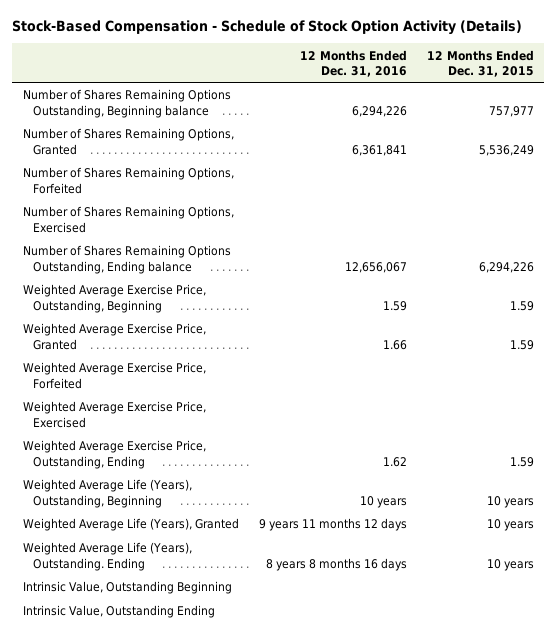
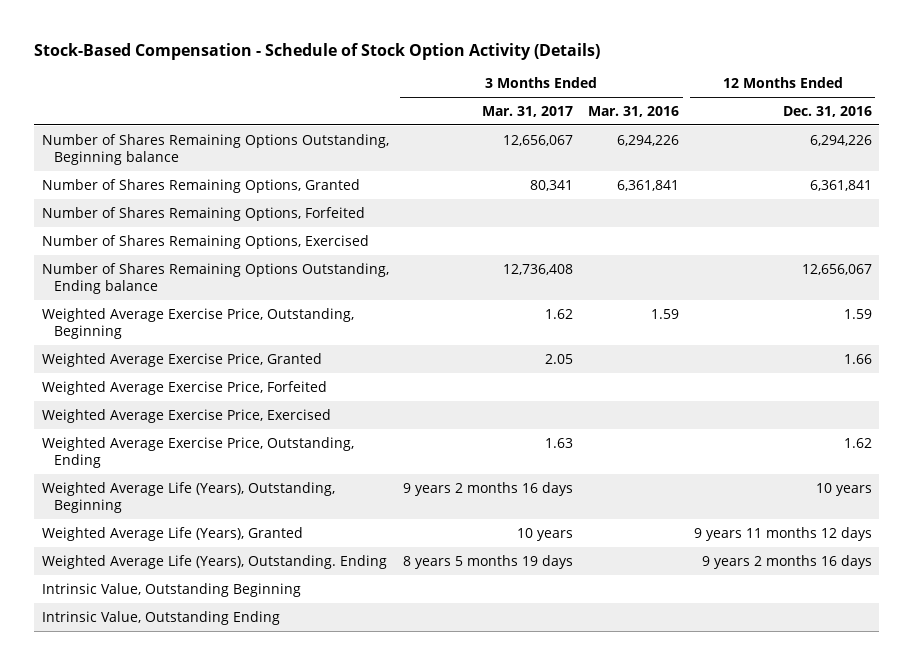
- | 12 Months Ended Dec. 31, 2016 | 12 Months Ended Dec. 31, 2015
+ | 3 Months Ended Mar. 31, 2017 | 3 Months Ended Mar. 31, 2016 | 12 Months Ended Dec. 31, 2016
- Weighted Average Life (Years), Outstanding. Ending | 8 years 8 months 16 days | 10 years
+ Weighted Average Life (Years), Outstanding. Ending | 8 years 5 months 19 days | | 9 years 2 months 16 days

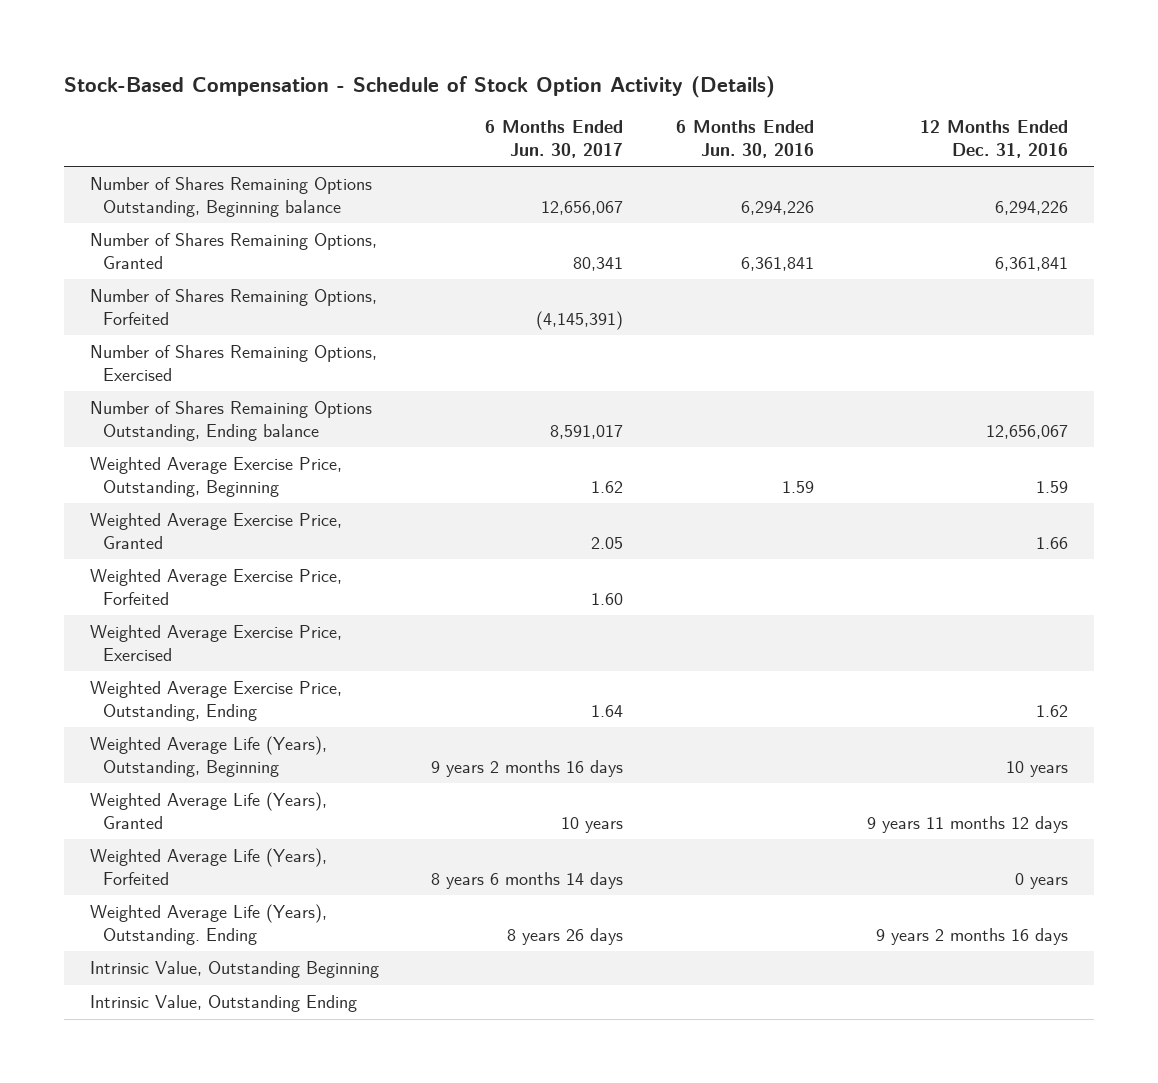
- | 3 Months Ended Mar. 31, 2017 | 3 Months Ended Mar. 31, 2016 | 12 Months Ended Dec. 31, 2016
+ | 6 Months Ended Jun. 30, 2017 | 6 Months Ended Jun. 30, 2016 | 12 Months Ended Dec. 31, 2016
+ Weighted Average Life (Years), Forfeited | 8 years 6 months 14 days | | 0 years

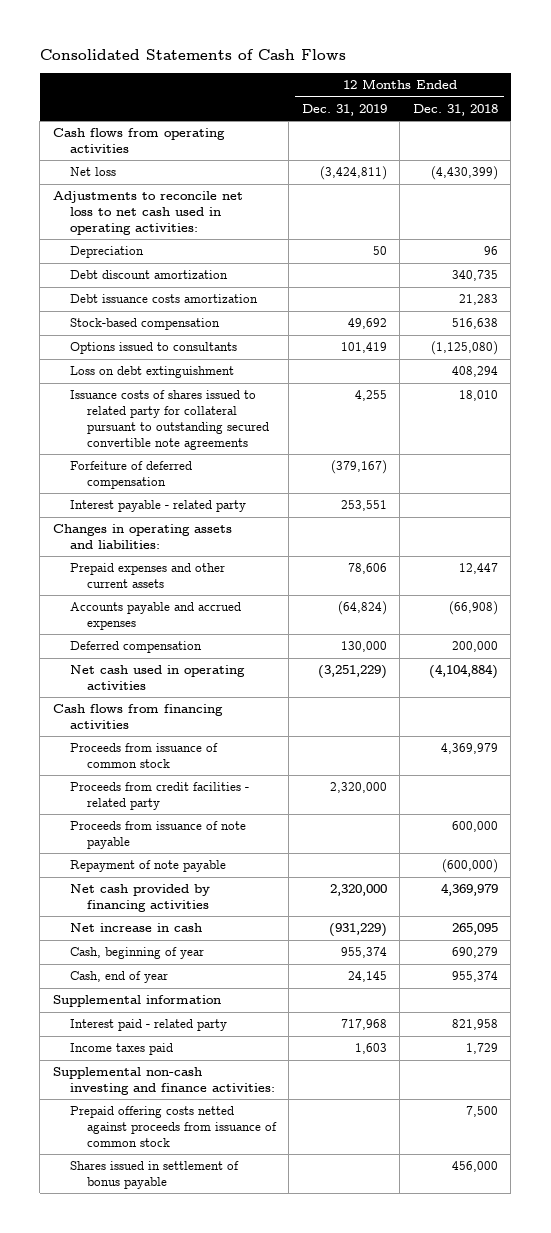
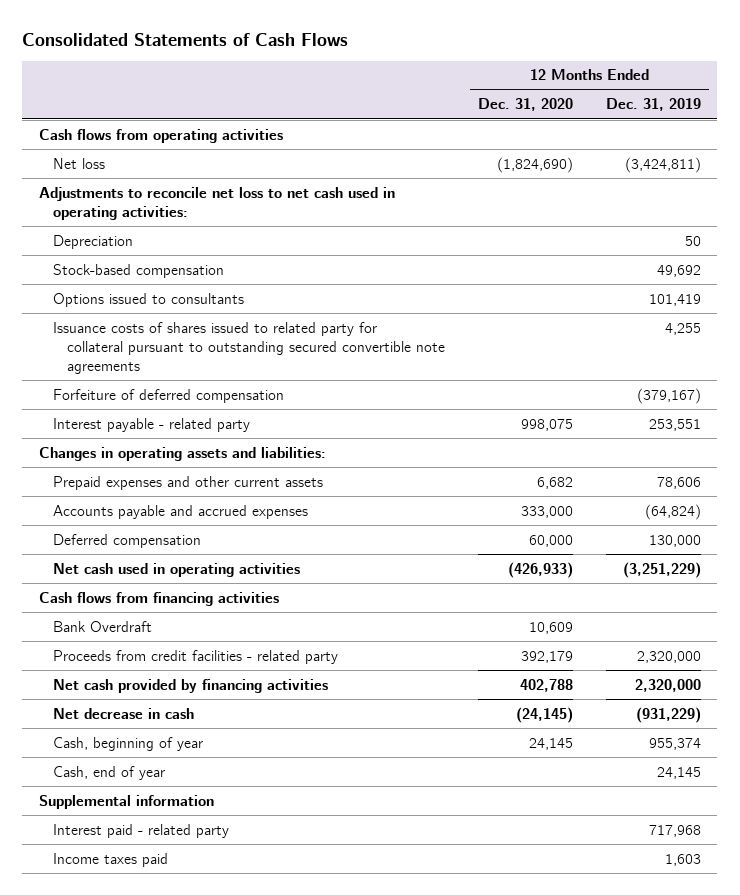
- | 12 Months Ended Dec. 31, 2019 | 12 Months Ended Dec. 31, 2018
+ | 12 Months Ended Dec. 31, 2020 | 12 Months Ended Dec. 31, 2019
- Debt discount amortization | | 340,735
- Debt issuance costs amortization | | 21,283
- Loss on debt extinguishment | | 408,294
- Proceeds from issuance of common stock | | 4,369,979
+ Bank Overdraft | 10,609 |
- Proceeds from issuance of note payable | | 600,000
- Repayment of note payable | | (600,000)
- Net increase in cash | (931,229) | 265,095
+ Net decrease in cash | (24,145) | (931,229)
- Supplemental non-cash investing and finance activities:
- Prepaid offering costs netted against proceeds from issuance of common stock | | 7,500
- Shares issued in settlement of bonus payable | | 456,000

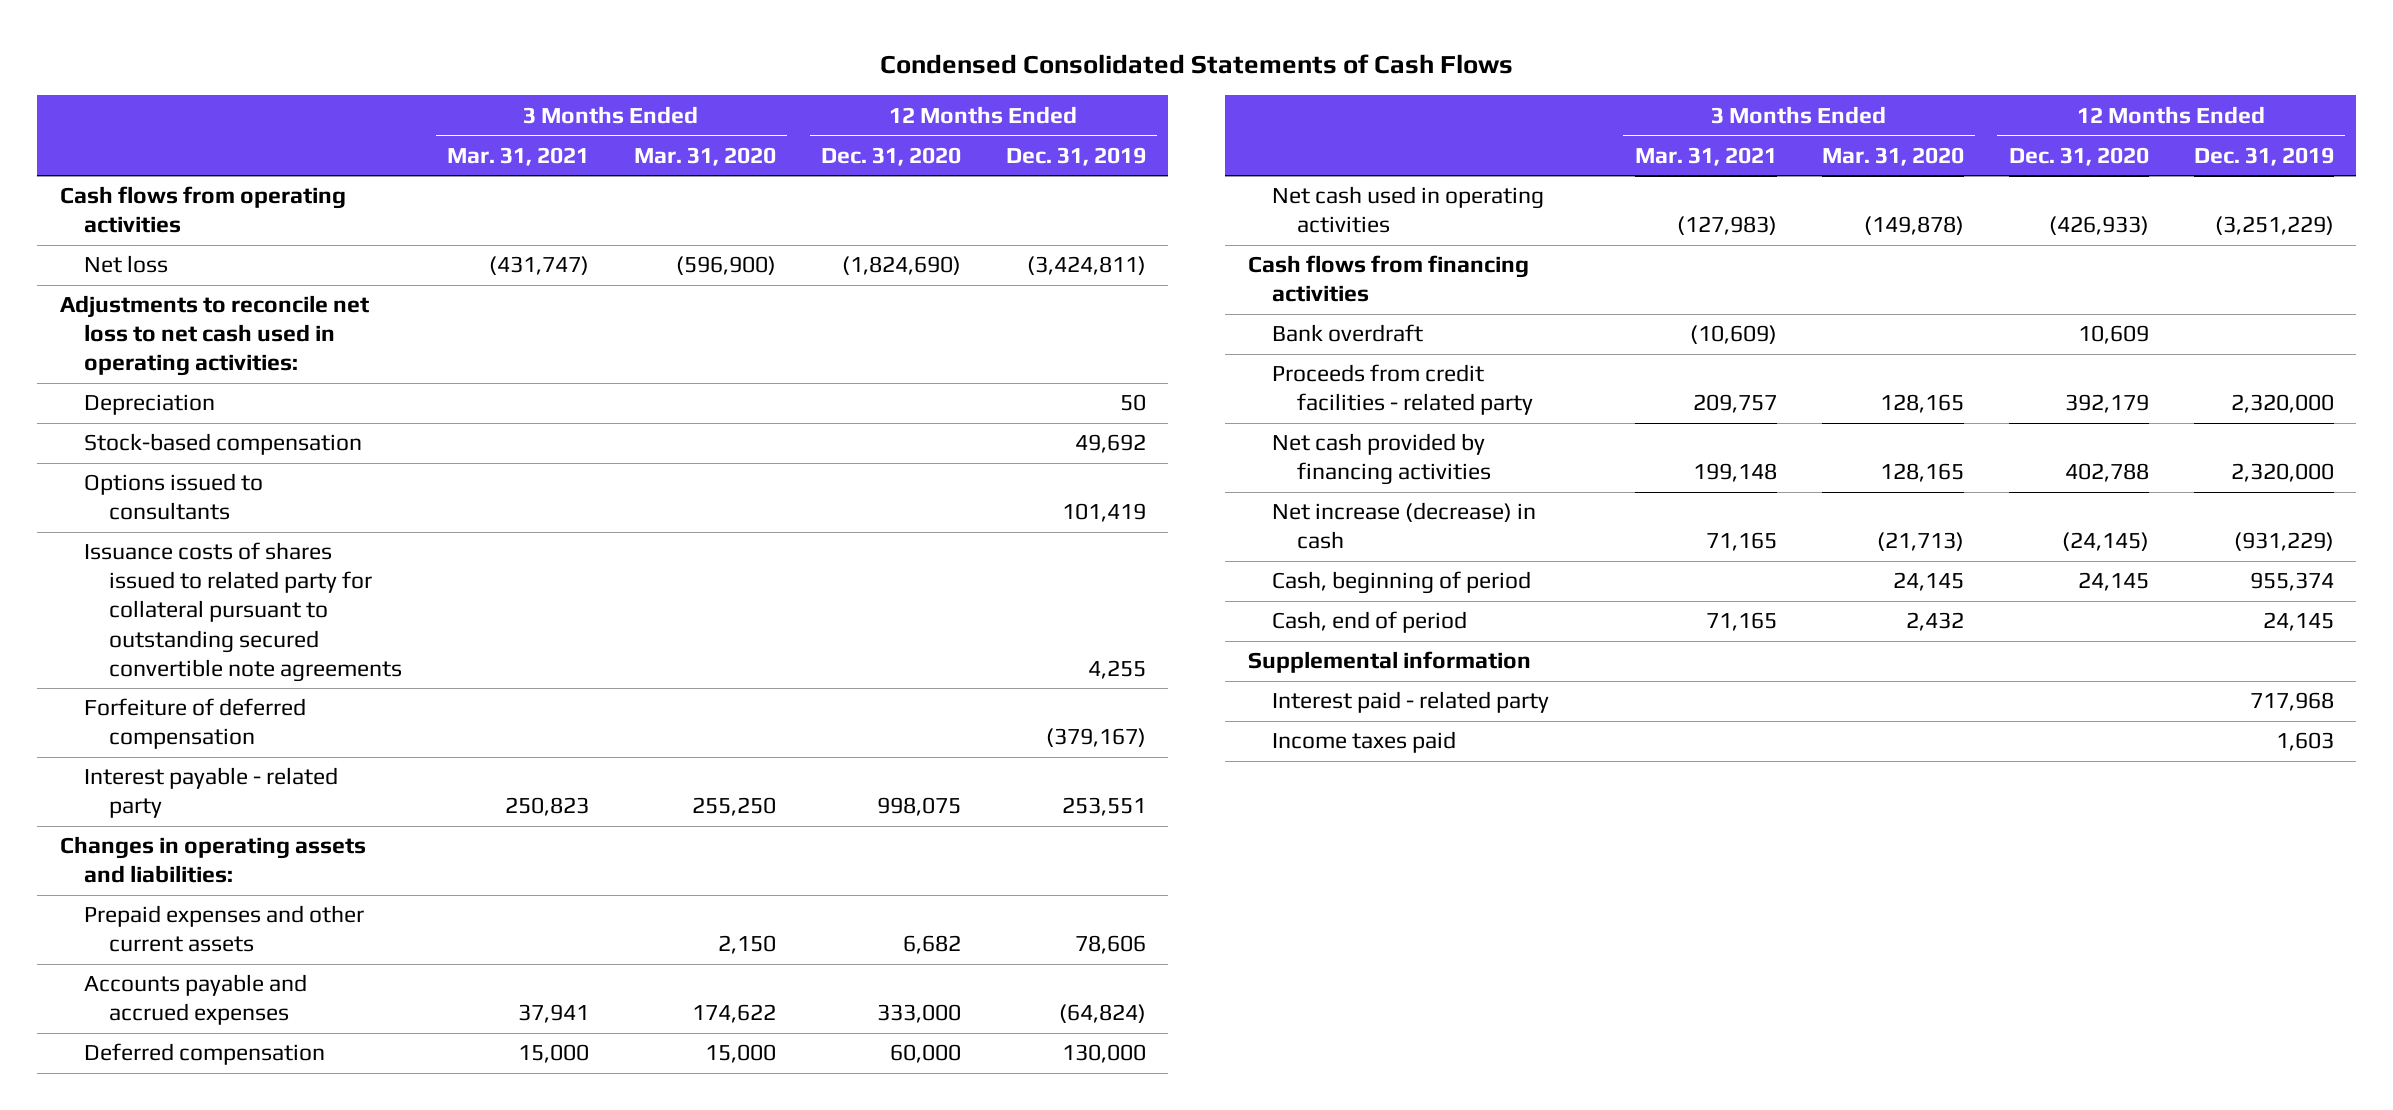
- Consolidated Statements of Cash Flows
+ Condensed Consolidated Statements of Cash Flows
- | 12 Months Ended Dec. 31, 2020 | 12 Months Ended Dec. 31, 2019
+ | 3 Months Ended Mar. 31, 2021 | 3 Months Ended Mar. 31, 2020 | 12 Months Ended Dec. 31, 2020 | 12 Months Ended Dec. 31, 2019
- Bank Overdraft | 10,609 |
+ Bank overdraft | (10,609) | | 10,609 |
- Net decrease in cash | (24,145) | (931,229)
- Cash, beginning of year | 24,145 | 955,374
- Cash, end of year | | 24,145
+ Net increase (decrease) in cash | 71,165 | (21,713) | (24,145) | (931,229)
+ Cash, beginning of period | | 24,145 | 24,145 | 955,374
+ Cash, end of period | 71,165 | 2,432 | | 24,145

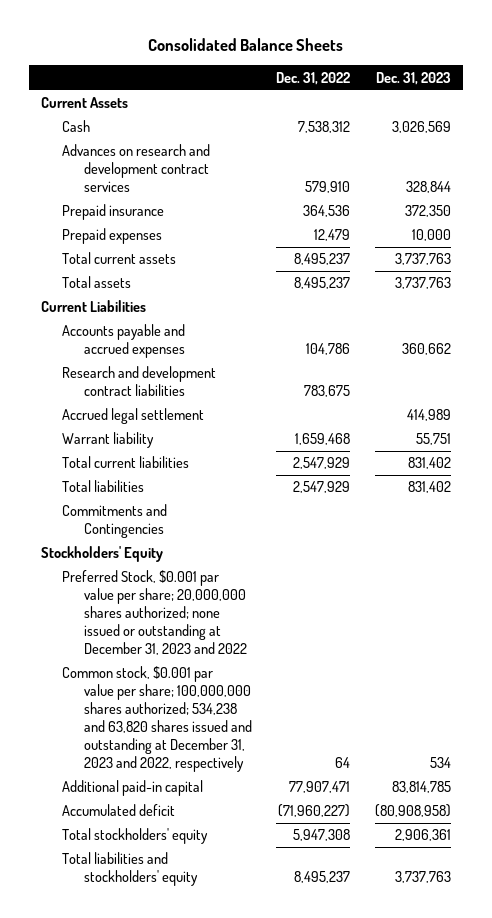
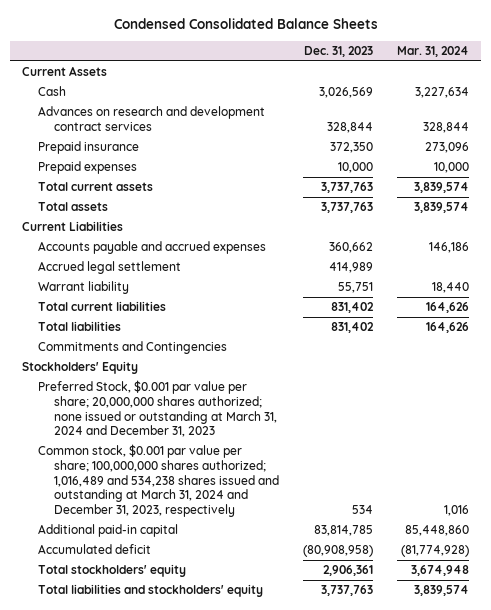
- Consolidated Balance Sheets
+ Condensed Consolidated Balance Sheets
- | Dec. 31, 2022 | Dec. 31, 2023
+ | Dec. 31, 2023 | Mar. 31, 2024
- Research and development contract liabilities | 783,675 |
- Preferred Stock, $0.001 par value per share; 20,000,000 shares authorized; none issued or outstanding at December 31, 2023 and 2022
- Common stock, $0.001 par value per share; 100,000,000 shares authorized; 534,238 and 63,820 shares issued and outstanding at December 31, 2023 and 2022, respectively | 64 | 534
+ Preferred Stock, $0.001 par value per share; 20,000,000 shares authorized; none issued or outstanding at March 31, 2024 and December 31, 2023
+ Common stock, $0.001 par value per share; 100,000,000 shares authorized; 1,016,489 and 534,238 shares issued and outstanding at March 31, 2024 and December 31, 2023, respectively | 534 | 1,016

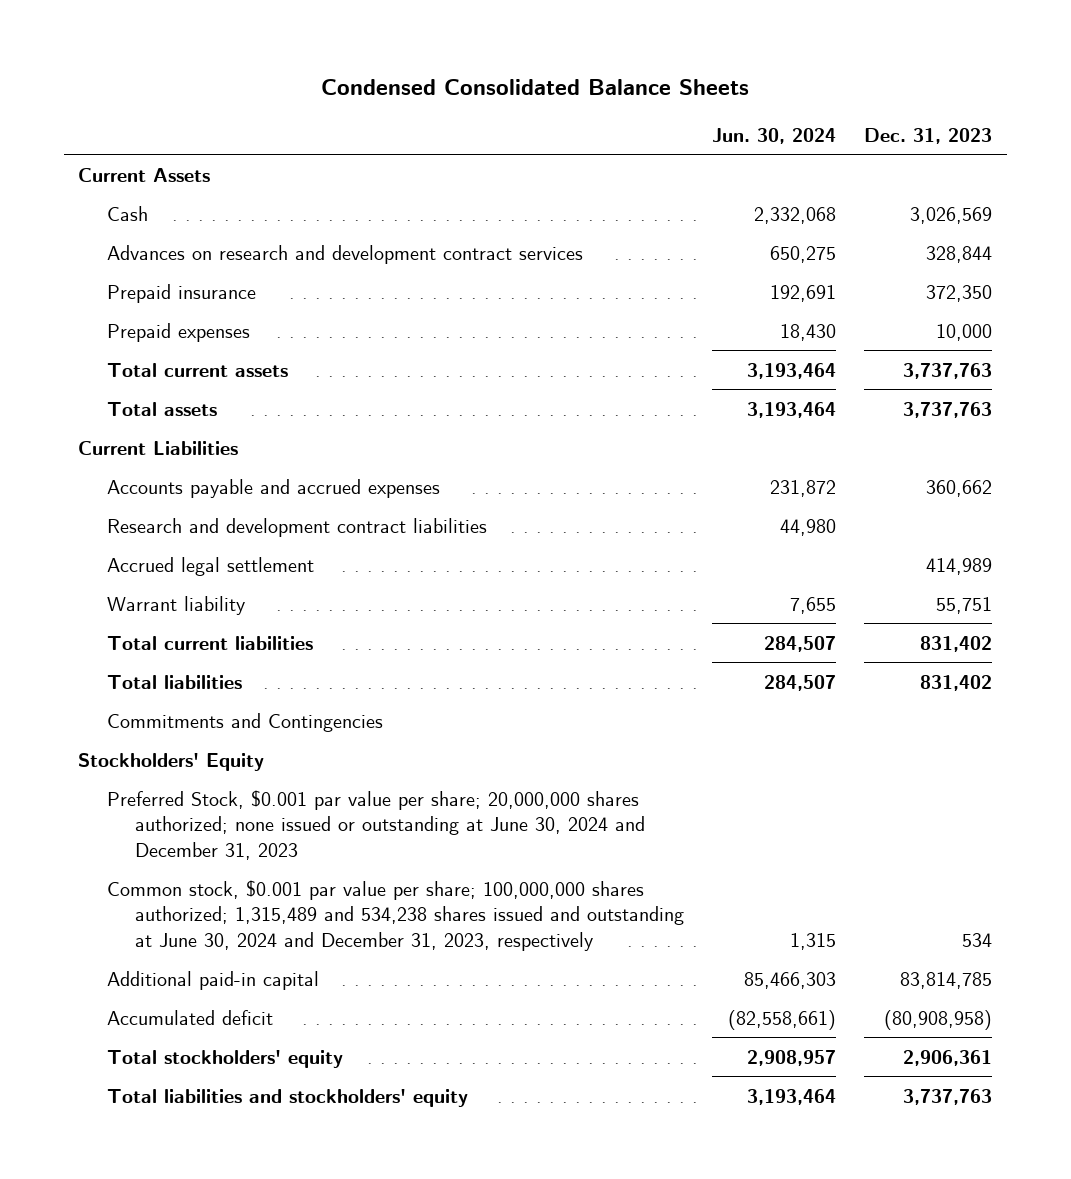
- | Dec. 31, 2023 | Mar. 31, 2024
+ | Jun. 30, 2024 | Dec. 31, 2023
+ Research and development contract liabilities | 44,980 |
- Preferred Stock, $0.001 par value per share; 20,000,000 shares authorized; none issued or outstanding at March 31, 2024 and December 31, 2023
- Common stock, $0.001 par value per share; 100,000,000 shares authorized; 1,016,489 and 534,238 shares issued and outstanding at March 31, 2024 and December 31, 2023, respectively | 534 | 1,016
+ Preferred Stock, $0.001 par value per share; 20,000,000 shares authorized; none issued or outstanding at June 30, 2024 and December 31, 2023
+ Common stock, $0.001 par value per share; 100,000,000 shares authorized; 1,315,489 and 534,238 shares issued and outstanding at June 30, 2024 and December 31, 2023, respectively | 1,315 | 534

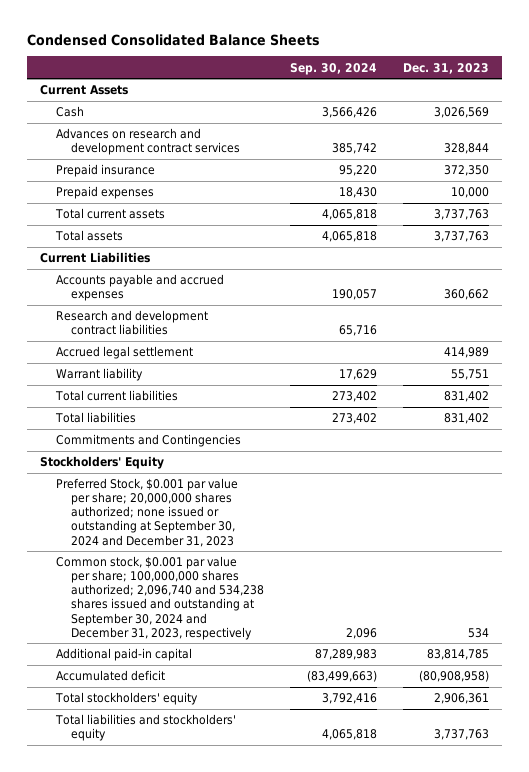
- | Jun. 30, 2024 | Dec. 31, 2023
+ | Sep. 30, 2024 | Dec. 31, 2023
- Preferred Stock, $0.001 par value per share; 20,000,000 shares authorized; none issued or outstanding at June 30, 2024 and December 31, 2023
- Common stock, $0.001 par value per share; 100,000,000 shares authorized; 1,315,489 and 534,238 shares issued and outstanding at June 30, 2024 and December 31, 2023, respectively | 1,315 | 534
+ Preferred Stock, $0.001 par value per share; 20,000,000 shares authorized; none issued or outstanding at September 30, 2024 and December 31, 2023
+ Common stock, $0.001 par value per share; 100,000,000 shares authorized; 2,096,740 and 534,238 shares issued and outstanding at September 30, 2024 and December 31, 2023, respectively | 2,096 | 534

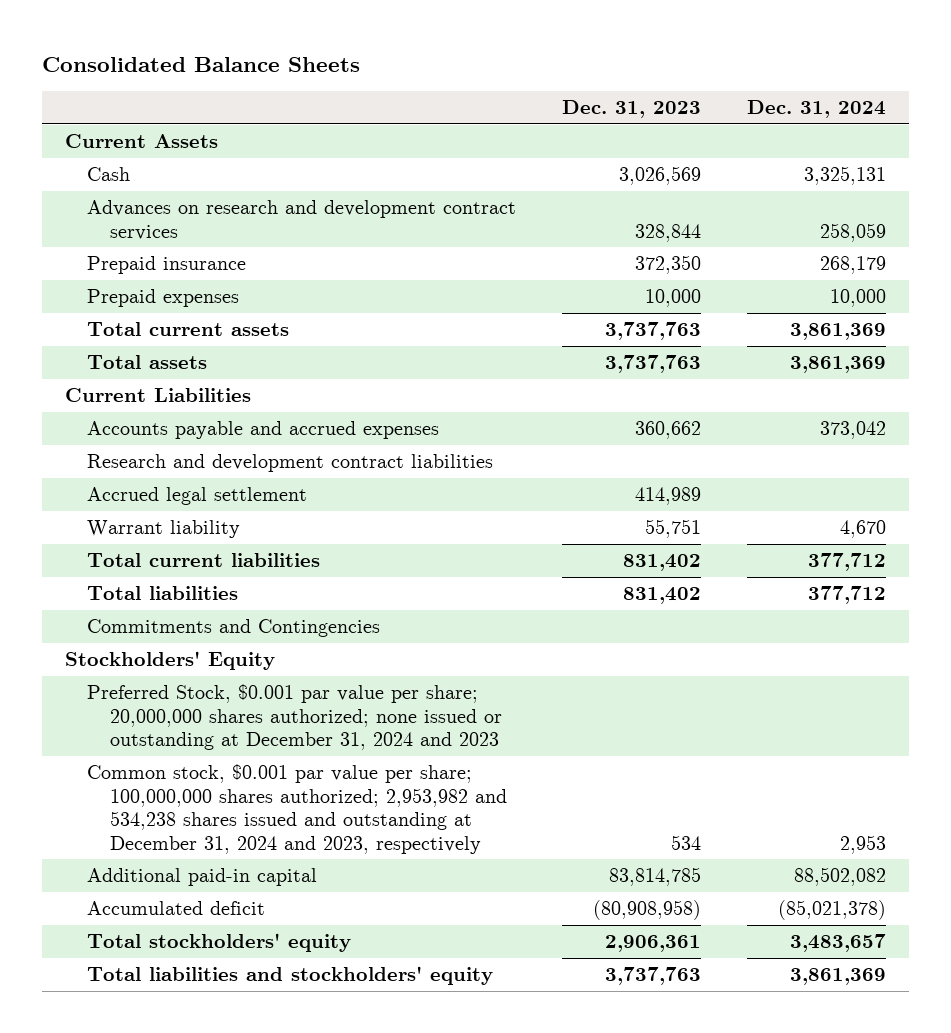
- Condensed Consolidated Balance Sheets
+ Consolidated Balance Sheets
- | Sep. 30, 2024 | Dec. 31, 2023
+ | Dec. 31, 2023 | Dec. 31, 2024
- Preferred Stock, $0.001 par value per share; 20,000,000 shares authorized; none issued or outstanding at September 30, 2024 and December 31, 2023
- Common stock, $0.001 par value per share; 100,000,000 shares authorized; 2,096,740 and 534,238 shares issued and outstanding at September 30, 2024 and December 31, 2023, respectively | 2,096 | 534
+ Preferred Stock, $0.001 par value per share; 20,000,000 shares authorized; none issued or outstanding at December 31, 2024 and 2023
+ Common stock, $0.001 par value per share; 100,000,000 shares authorized; 2,953,982 and 534,238 shares issued and outstanding at December 31, 2024 and 2023, respectively | 534 | 2,953

